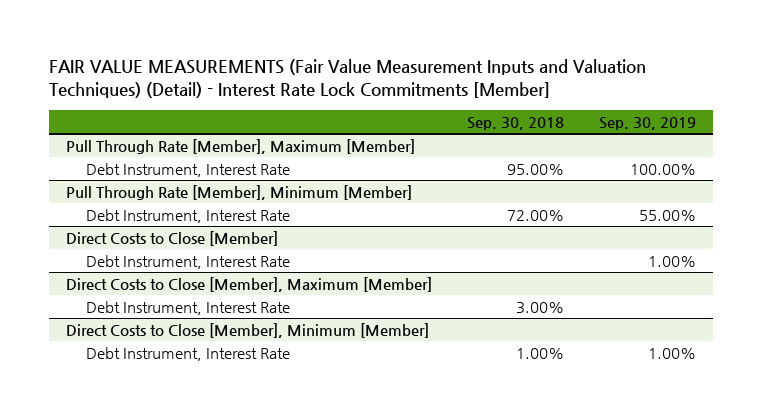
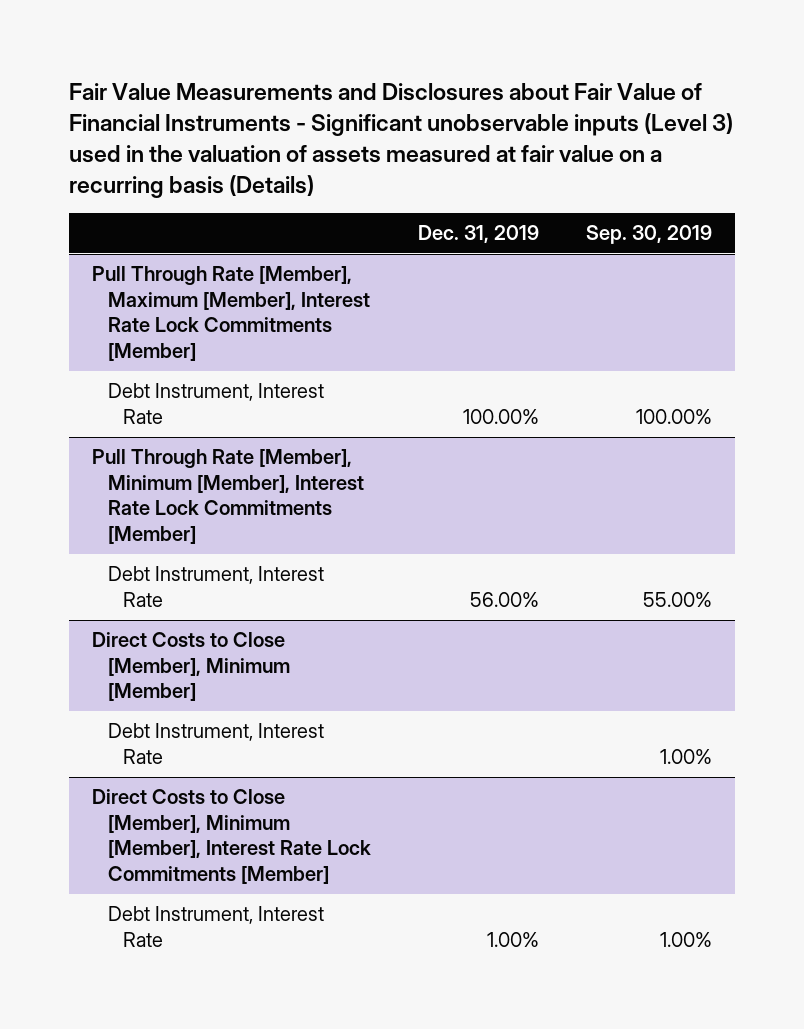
- FAIR VALUE MEASUREMENTS (Fair Value Measurement Inputs and Valuation Techniques) (Detail) - Interest Rate Lock Commitments [Member]
+ Fair Value Measurements and Disclosures about Fair Value of Financial Instruments - Significant unobservable inputs (Level 3) used in the valuation of assets measured at fair value on a recurring basis (Details)
- | Sep. 30, 2018 | Sep. 30, 2019
+ | Dec. 31, 2019 | Sep. 30, 2019
- Pull Through Rate [Member], Maximum [Member]
+ Pull Through Rate [Member], Maximum [Member], Interest Rate Lock Commitments [Member]
- Pull Through Rate [Member], Minimum [Member]
+ Pull Through Rate [Member], Minimum [Member], Interest Rate Lock Commitments [Member]
- Direct Costs to Close [Member]
- Debt Instrument, Interest Rate | | 1.00%
- Direct Costs to Close [Member], Maximum [Member]
- Debt Instrument, Interest Rate | 3.00% |
+ Direct Costs to Close [Member], Minimum [Member], Interest Rate Lock Commitments [Member]
+ Debt Instrument, Interest Rate | 1.00% | 1.00%

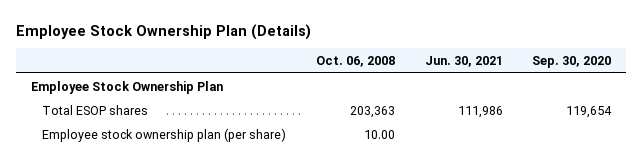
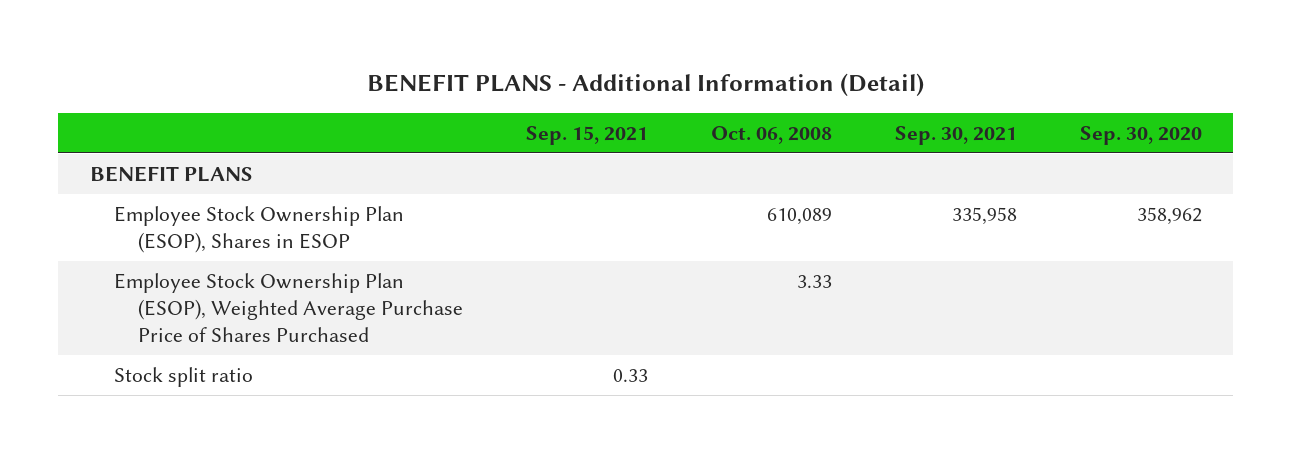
- Employee Stock Ownership Plan (Details)
+ BENEFIT PLANS - Additional Information (Detail)
- | Oct. 06, 2008 | Jun. 30, 2021 | Sep. 30, 2020
+ | Sep. 15, 2021 | Oct. 06, 2008 | Sep. 30, 2021 | Sep. 30, 2020
- Employee Stock Ownership Plan
- Total ESOP shares | 203,363 | 111,986 | 119,654
- Employee stock ownership plan (per share) | 10.00 | |
+ BENEFIT PLANS
+ Employee Stock Ownership Plan (ESOP), Shares in ESOP | | 610,089 | 335,958 | 358,962
+ Employee Stock Ownership Plan (ESOP), Weighted Average Purchase Price of Shares Purchased | | 3.33 | |
+ Stock split ratio | 0.33 | | |

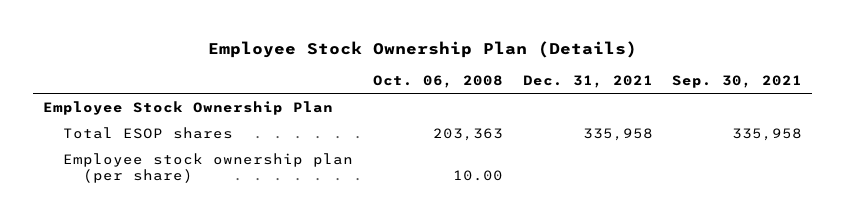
- BENEFIT PLANS - Additional Information (Detail)
+ Employee Stock Ownership Plan (Details)
- | Sep. 15, 2021 | Oct. 06, 2008 | Sep. 30, 2021 | Sep. 30, 2020
+ | Oct. 06, 2008 | Dec. 31, 2021 | Sep. 30, 2021
- BENEFIT PLANS
- Employee Stock Ownership Plan (ESOP), Shares in ESOP | | 610,089 | 335,958 | 358,962
- Employee Stock Ownership Plan (ESOP), Weighted Average Purchase Price of Shares Purchased | | 3.33 | |
- Stock split ratio | 0.33 | | |
+ Employee Stock Ownership Plan
+ Total ESOP shares | 203,363 | 335,958 | 335,958
+ Employee stock ownership plan (per share) | 10.00 | |

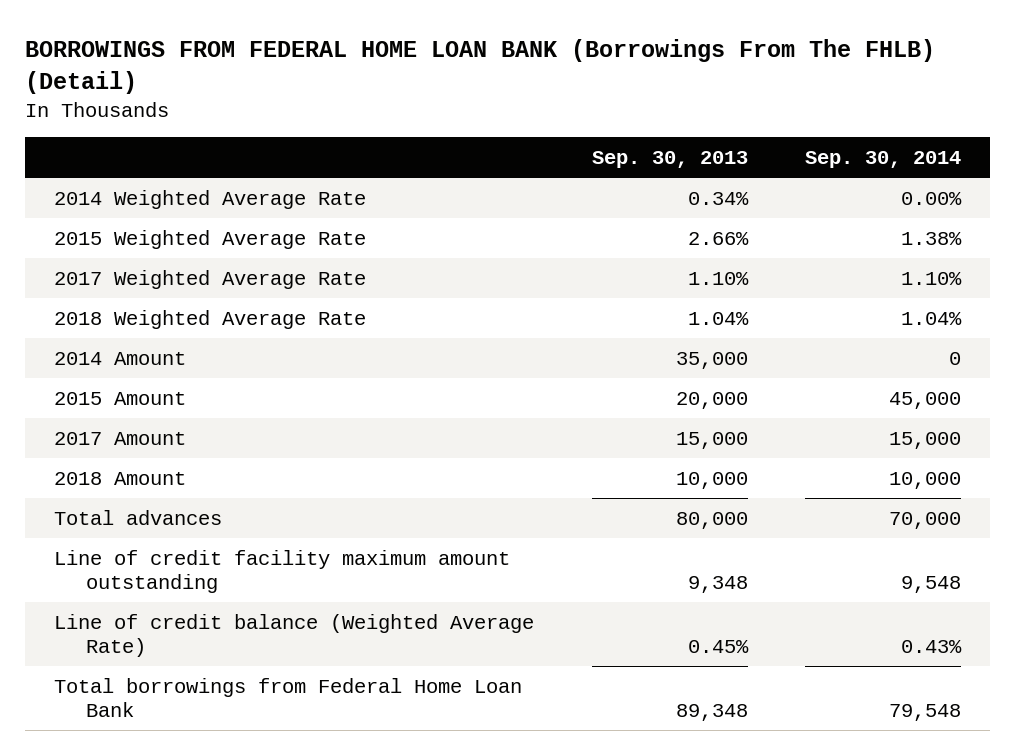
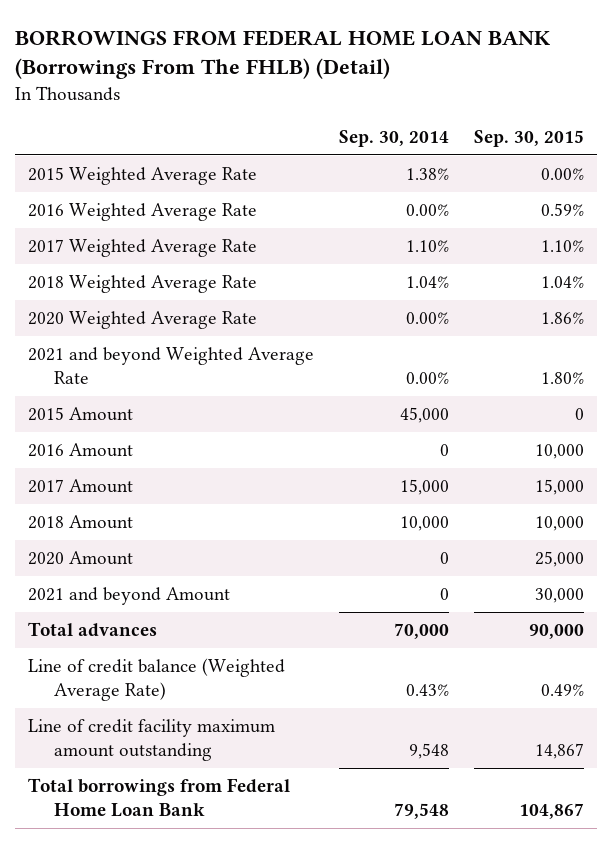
- | Sep. 30, 2013 | Sep. 30, 2014
+ | Sep. 30, 2014 | Sep. 30, 2015
- 2014 Weighted Average Rate | 0.34% | 0.00%
+ 2016 Weighted Average Rate | 0.00% | 0.59%
- 2014 Amount | 35,000 | 0
+ 2020 Weighted Average Rate | 0.00% | 1.86%
+ 2021 and beyond Weighted Average Rate | 0.00% | 1.80%
+ 2016 Amount | 0 | 10,000
+ 2020 Amount | 0 | 25,000
+ 2021 and beyond Amount | 0 | 30,000
moved down: Line of credit facility maximum amount outstanding | 9,548 | 14,867

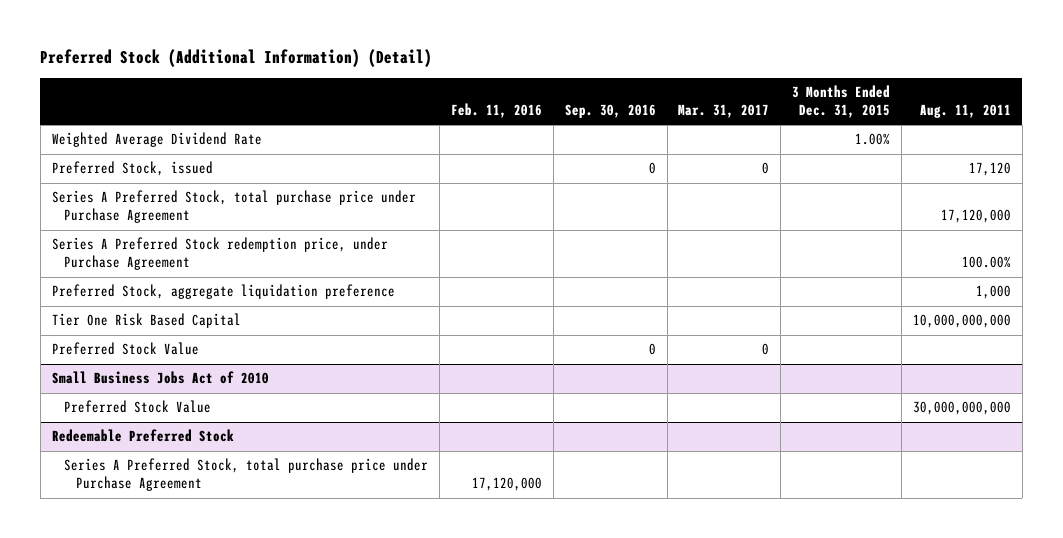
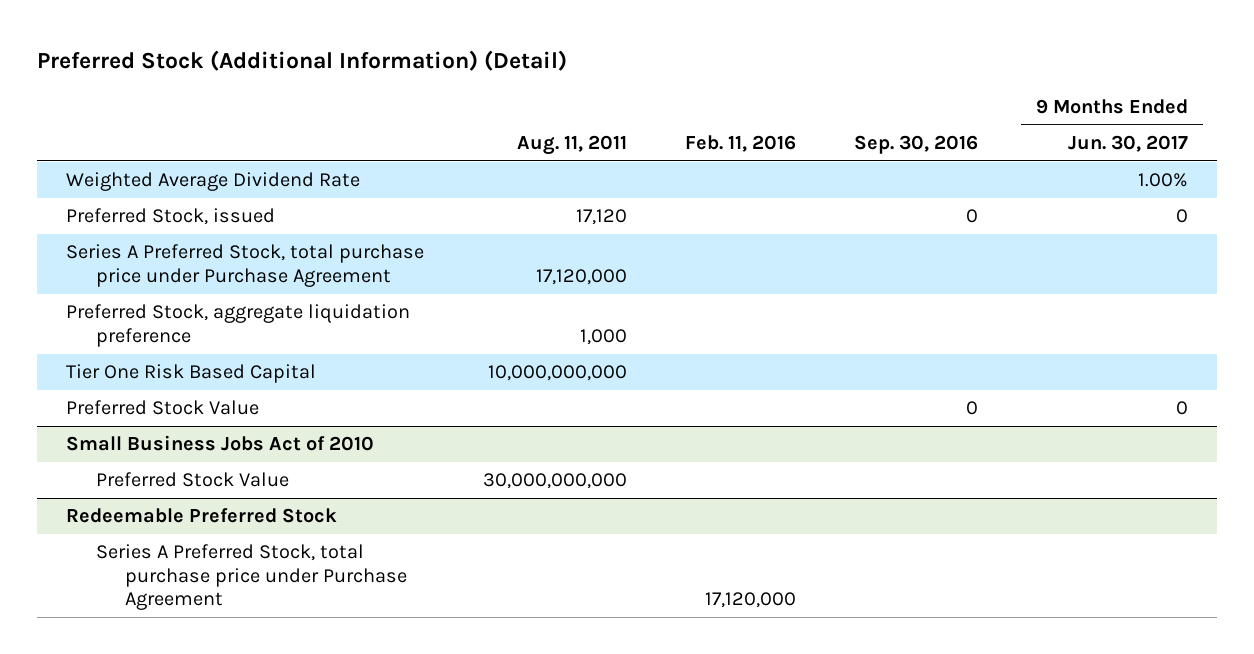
- | Feb. 11, 2016 | Sep. 30, 2016 | Mar. 31, 2017 | 3 Months Ended Dec. 31, 2015 | Aug. 11, 2011
+ | Aug. 11, 2011 | Feb. 11, 2016 | Sep. 30, 2016 | 9 Months Ended Jun. 30, 2017
- Series A Preferred Stock redemption price, under Purchase Agreement | | | | | 100.00%

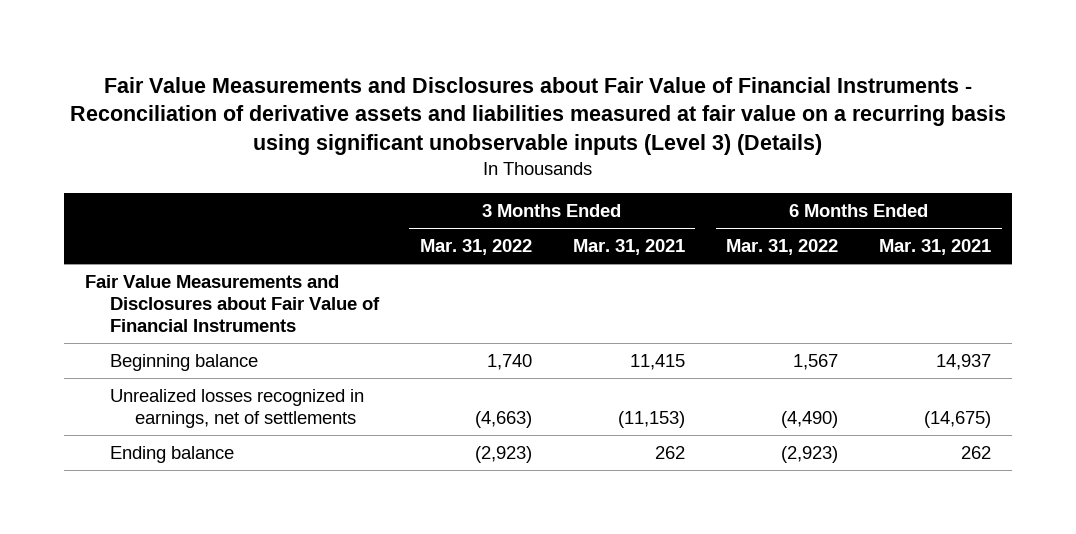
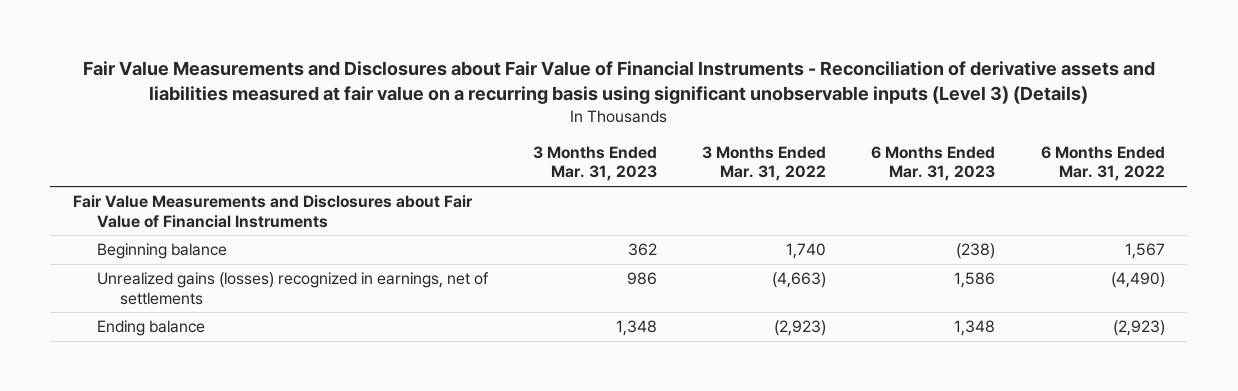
- | 3 Months Ended Mar. 31, 2022 | 3 Months Ended Mar. 31, 2021 | 6 Months Ended Mar. 31, 2022 | 6 Months Ended Mar. 31, 2021
+ | 3 Months Ended Mar. 31, 2023 | 3 Months Ended Mar. 31, 2022 | 6 Months Ended Mar. 31, 2023 | 6 Months Ended Mar. 31, 2022
- Unrealized losses recognized in earnings, net of settlements | (4,663) | (11,153) | (4,490) | (14,675)
+ Unrealized gains (losses) recognized in earnings, net of settlements | 986 | (4,663) | 1,586 | (4,490)

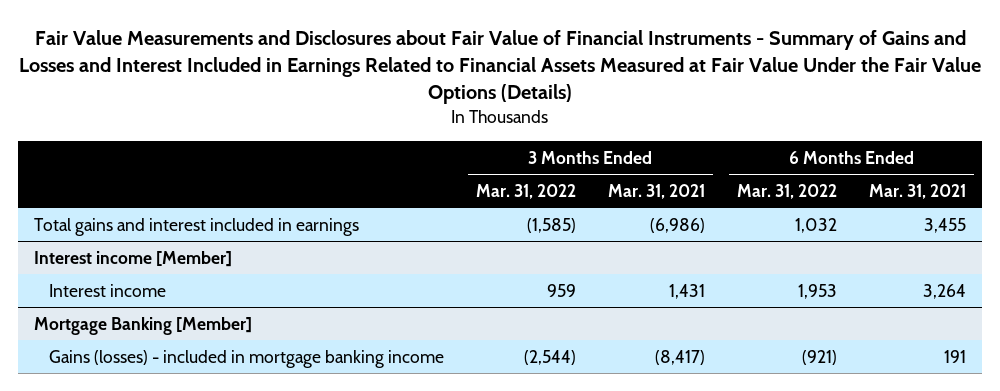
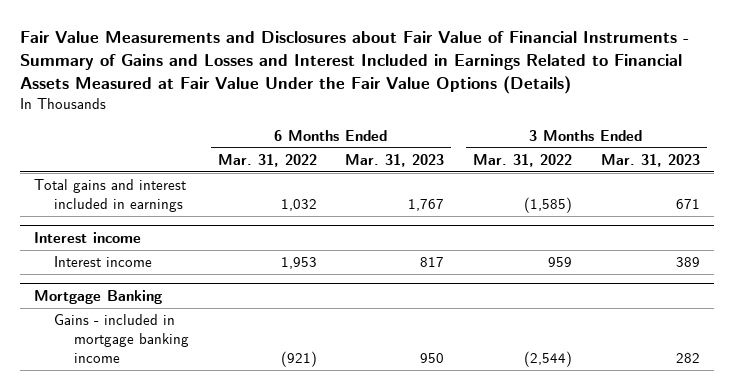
- | 3 Months Ended Mar. 31, 2022 | 3 Months Ended Mar. 31, 2021 | 6 Months Ended Mar. 31, 2022 | 6 Months Ended Mar. 31, 2021
+ | 6 Months Ended Mar. 31, 2022 | 6 Months Ended Mar. 31, 2023 | 3 Months Ended Mar. 31, 2022 | 3 Months Ended Mar. 31, 2023
- Interest income [Member]
+ Interest income
- Mortgage Banking [Member]
- Gains (losses) - included in mortgage banking income | (2,544) | (8,417) | (921) | 191
+ Mortgage Banking
+ Gains - included in mortgage banking income | (921) | 950 | (2,544) | 282

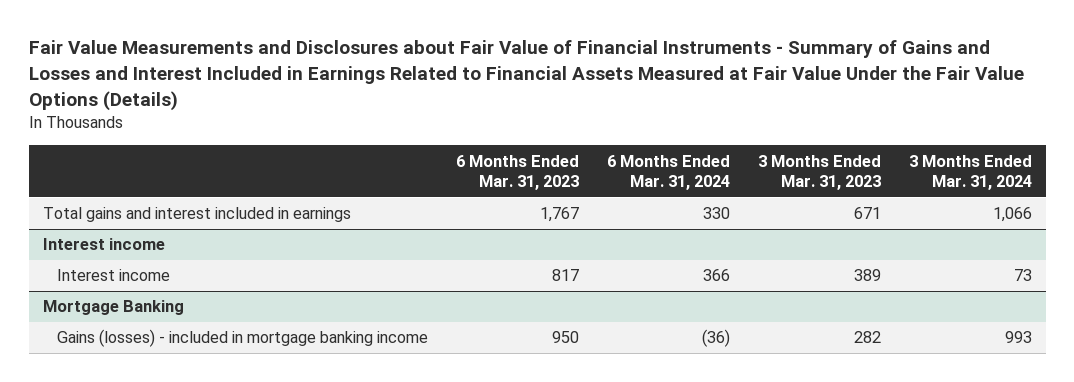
- | 6 Months Ended Mar. 31, 2022 | 6 Months Ended Mar. 31, 2023 | 3 Months Ended Mar. 31, 2022 | 3 Months Ended Mar. 31, 2023
+ | 6 Months Ended Mar. 31, 2023 | 6 Months Ended Mar. 31, 2024 | 3 Months Ended Mar. 31, 2023 | 3 Months Ended Mar. 31, 2024
@ Mortgage Banking
- Gains - included in mortgage banking income | (921) | 950 | (2,544) | 282
+ Gains (losses) - included in mortgage banking income | 950 | (36) | 282 | 993

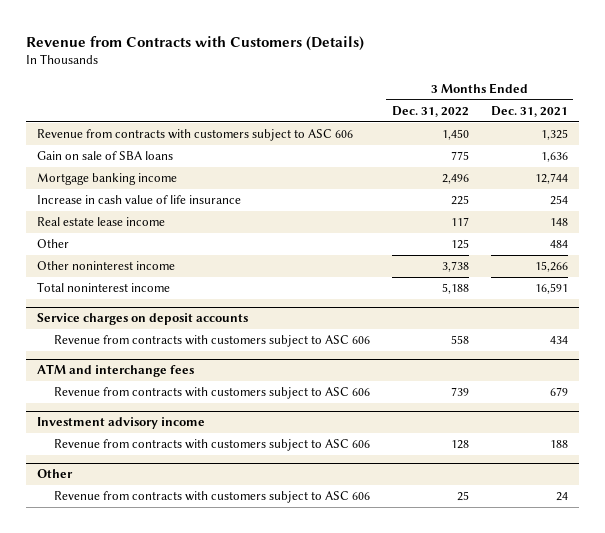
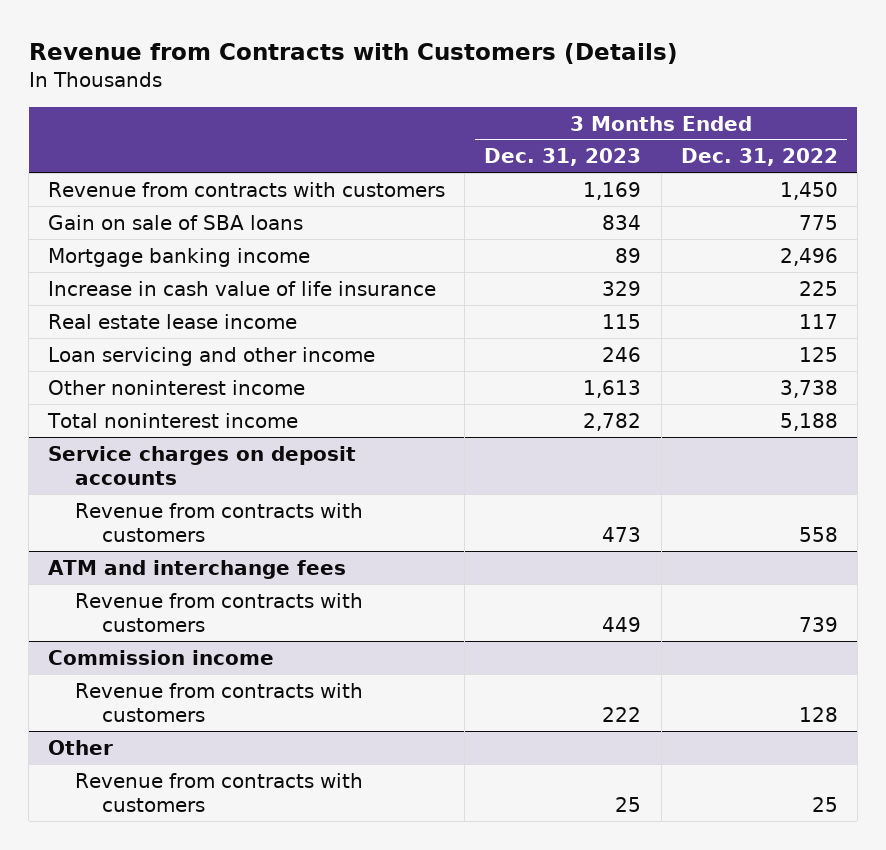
- | 3 Months Ended Dec. 31, 2022 | 3 Months Ended Dec. 31, 2021
+ | 3 Months Ended Dec. 31, 2023 | 3 Months Ended Dec. 31, 2022
- Revenue from contracts with customers subject to ASC 606 | 1,450 | 1,325
+ Revenue from contracts with customers | 1,169 | 1,450
- Other | 125 | 484
+ Loan servicing and other income | 246 | 125
@ Service charges on deposit accounts
- Revenue from contracts with customers subject to ASC 606 | 558 | 434
+ Revenue from contracts with customers | 473 | 558
@ ATM and interchange fees
- Revenue from contracts with customers subject to ASC 606 | 739 | 679
- Investment advisory income
- Revenue from contracts with customers subject to ASC 606 | 128 | 188
@ ATM and interchange fees
+ Revenue from contracts with customers | 449 | 739
+ Commission income
+ Revenue from contracts with customers | 222 | 128
@ Other
- Revenue from contracts with customers subject to ASC 606 | 25 | 24
+ Revenue from contracts with customers | 25 | 25

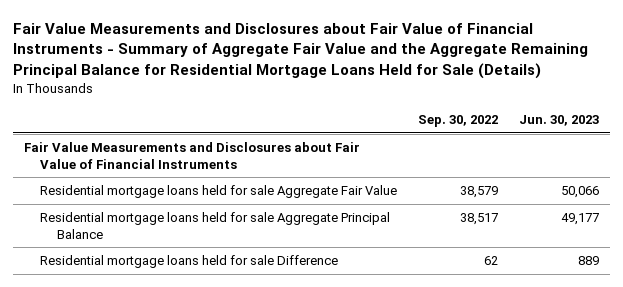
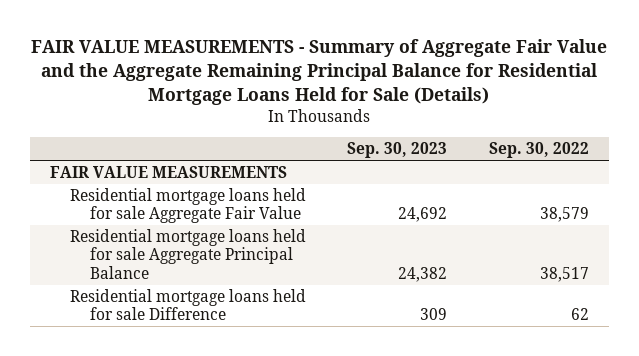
- Fair Value Measurements and Disclosures about Fair Value of Financial Instruments - Summary of Aggregate Fair Value and the Aggregate Remaining Principal Balance for Residential Mortgage Loans Held for Sale (Details)
+ FAIR VALUE MEASUREMENTS - Summary of Aggregate Fair Value and the Aggregate Remaining Principal Balance for Residential Mortgage Loans Held for Sale (Details)
- | Sep. 30, 2022 | Jun. 30, 2023
+ | Sep. 30, 2023 | Sep. 30, 2022
- Fair Value Measurements and Disclosures about Fair Value of Financial Instruments
+ FAIR VALUE MEASUREMENTS

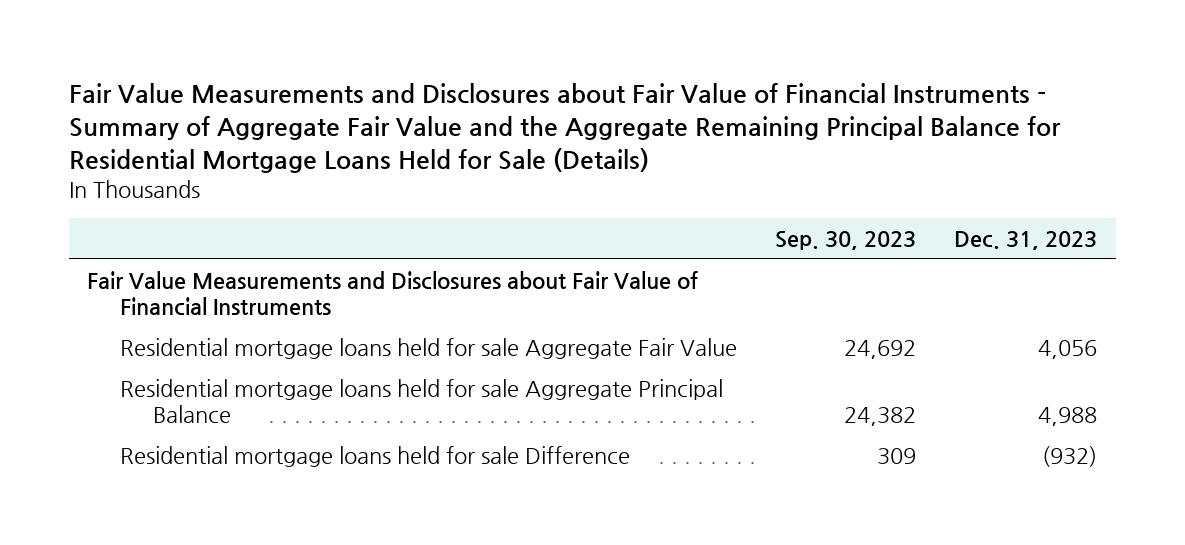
- FAIR VALUE MEASUREMENTS - Summary of Aggregate Fair Value and the Aggregate Remaining Principal Balance for Residential Mortgage Loans Held for Sale (Details)
+ Fair Value Measurements and Disclosures about Fair Value of Financial Instruments - Summary of Aggregate Fair Value and the Aggregate Remaining Principal Balance for Residential Mortgage Loans Held for Sale (Details)
- | Sep. 30, 2023 | Sep. 30, 2022
+ | Sep. 30, 2023 | Dec. 31, 2023
- FAIR VALUE MEASUREMENTS
+ Fair Value Measurements and Disclosures about Fair Value of Financial Instruments

